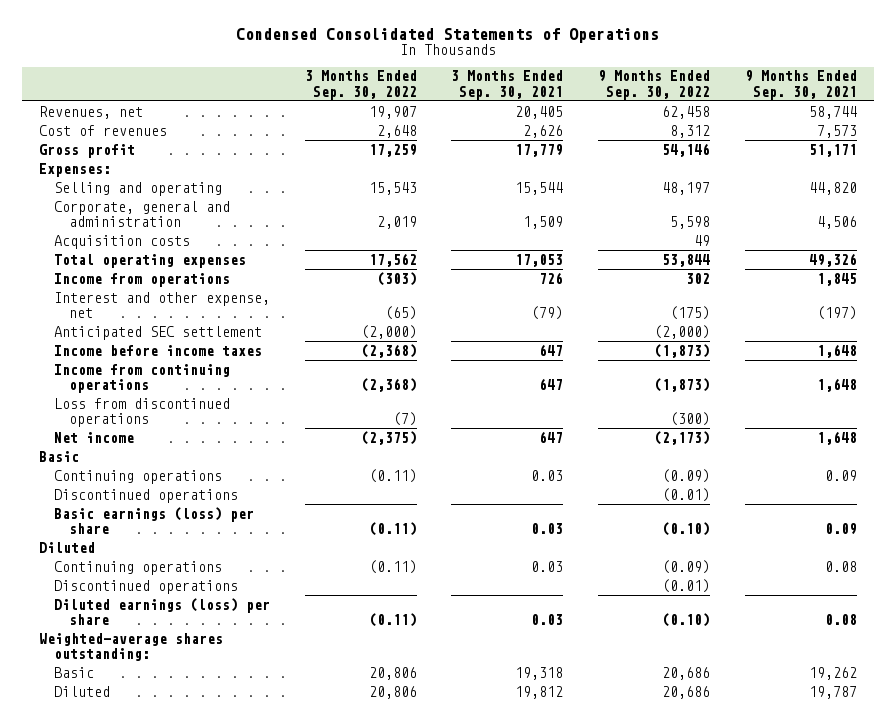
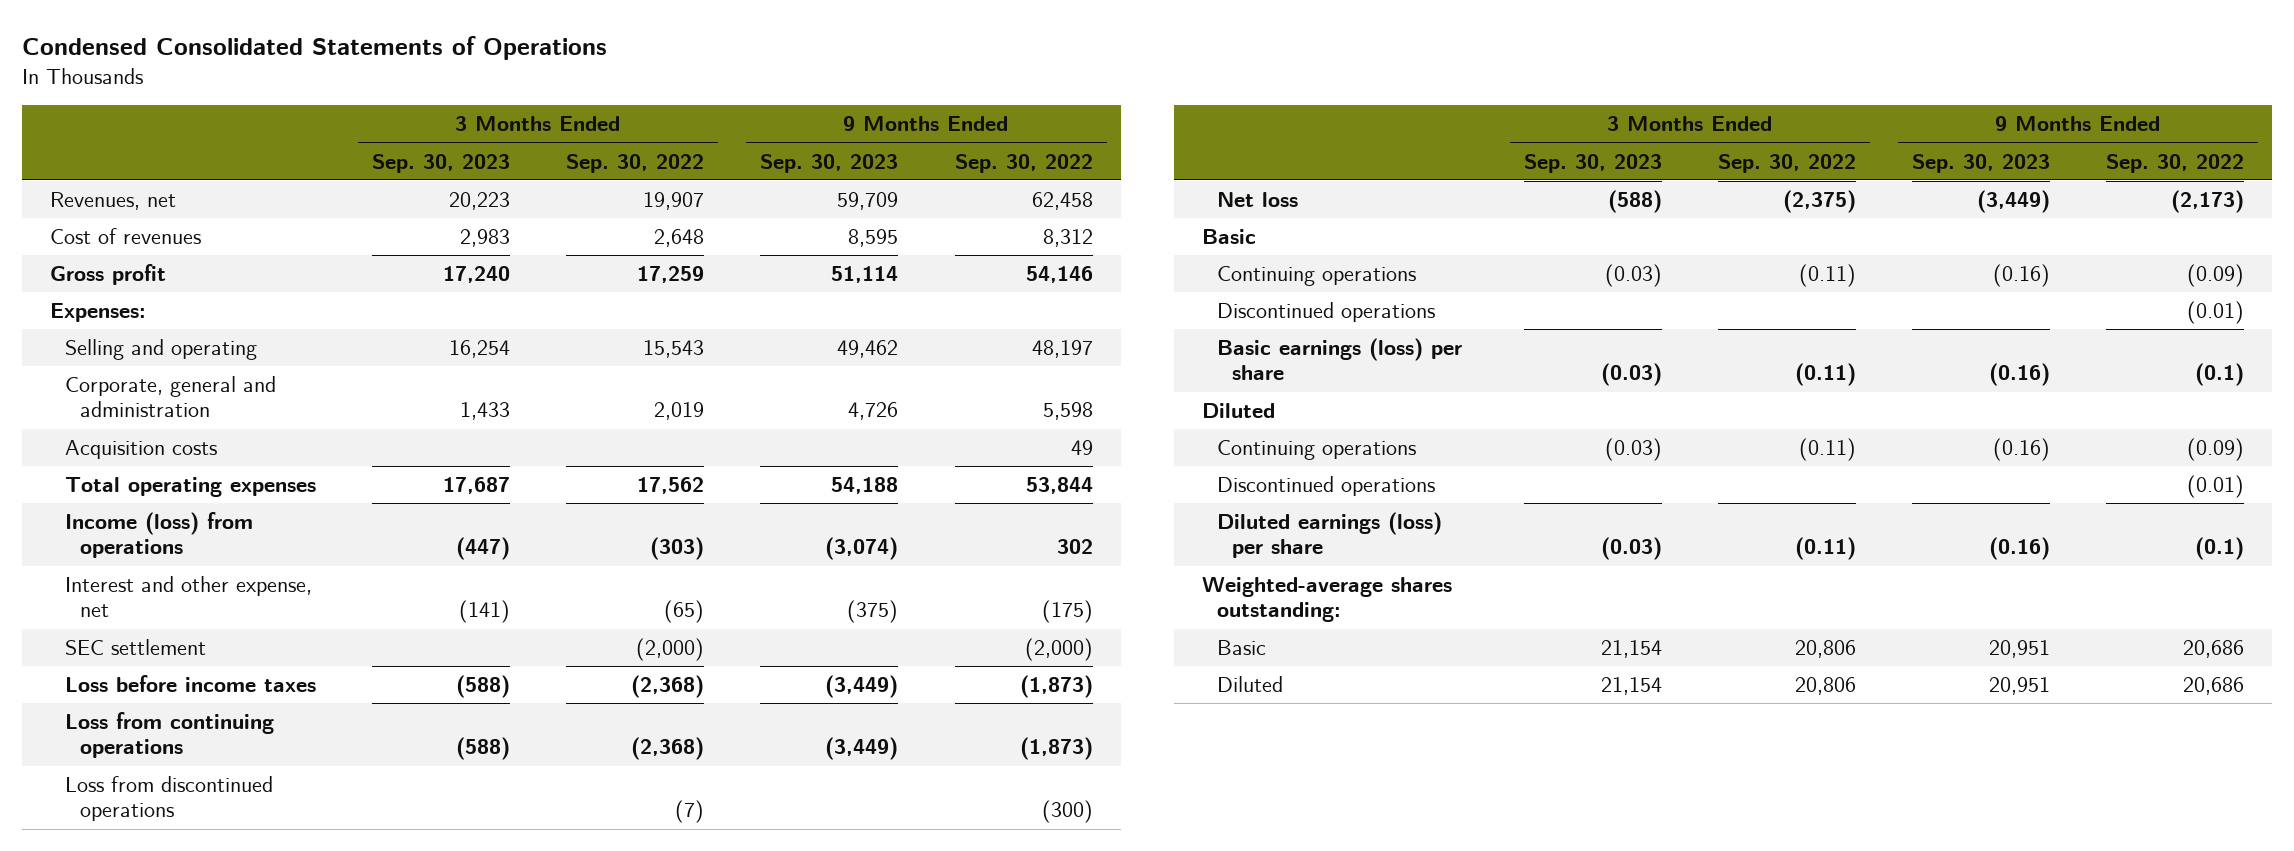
- | 3 Months Ended Sep. 30, 2022 | 3 Months Ended Sep. 30, 2021 | 9 Months Ended Sep. 30, 2022 | 9 Months Ended Sep. 30, 2021
+ | 3 Months Ended Sep. 30, 2023 | 3 Months Ended Sep. 30, 2022 | 9 Months Ended Sep. 30, 2023 | 9 Months Ended Sep. 30, 2022
- Income from operations | (303) | 726 | 302 | 1,845
+ Income (loss) from operations | (447) | (303) | (3,074) | 302
- Anticipated SEC settlement | (2,000) | | (2,000) |
- Income before income taxes | (2,368) | 647 | (1,873) | 1,648
- Income from continuing operations | (2,368) | 647 | (1,873) | 1,648
+ SEC settlement | | (2,000) | | (2,000)
+ Loss before income taxes | (588) | (2,368) | (3,449) | (1,873)
+ Loss from continuing operations | (588) | (2,368) | (3,449) | (1,873)
- Net income | (2,375) | 647 | (2,173) | 1,648
+ Net loss | (588) | (2,375) | (3,449) | (2,173)
- Basic earnings (loss) per share | (0.11) | 0.03 | (0.10) | 0.09
+ Basic earnings (loss) per share | (0.03) | (0.11) | (0.16) | (0.1)
- Diluted earnings (loss) per share | (0.11) | 0.03 | (0.10) | 0.08
+ Diluted earnings (loss) per share | (0.03) | (0.11) | (0.16) | (0.1)

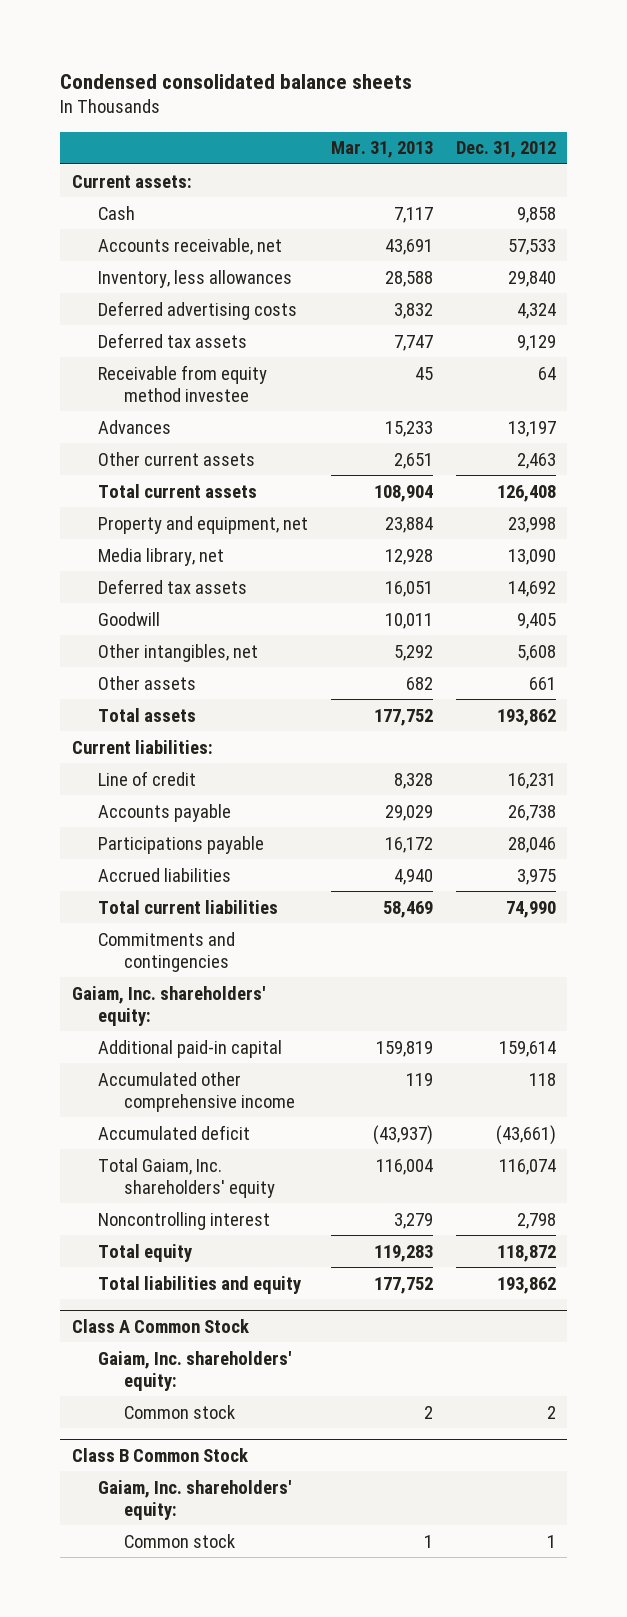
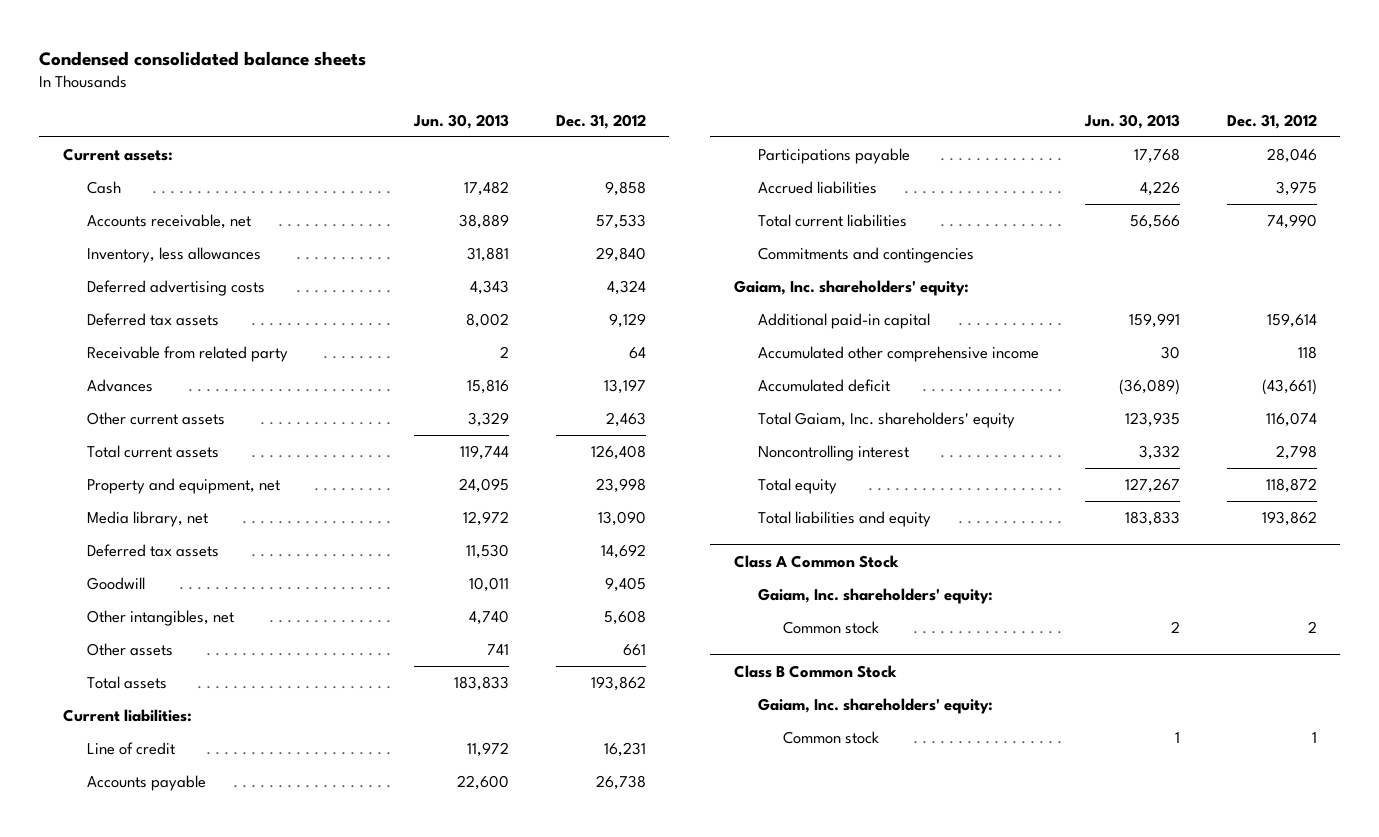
- | Mar. 31, 2013 | Dec. 31, 2012
+ | Jun. 30, 2013 | Dec. 31, 2012
- Receivable from equity method investee | 45 | 64
+ Receivable from related party | 2 | 64

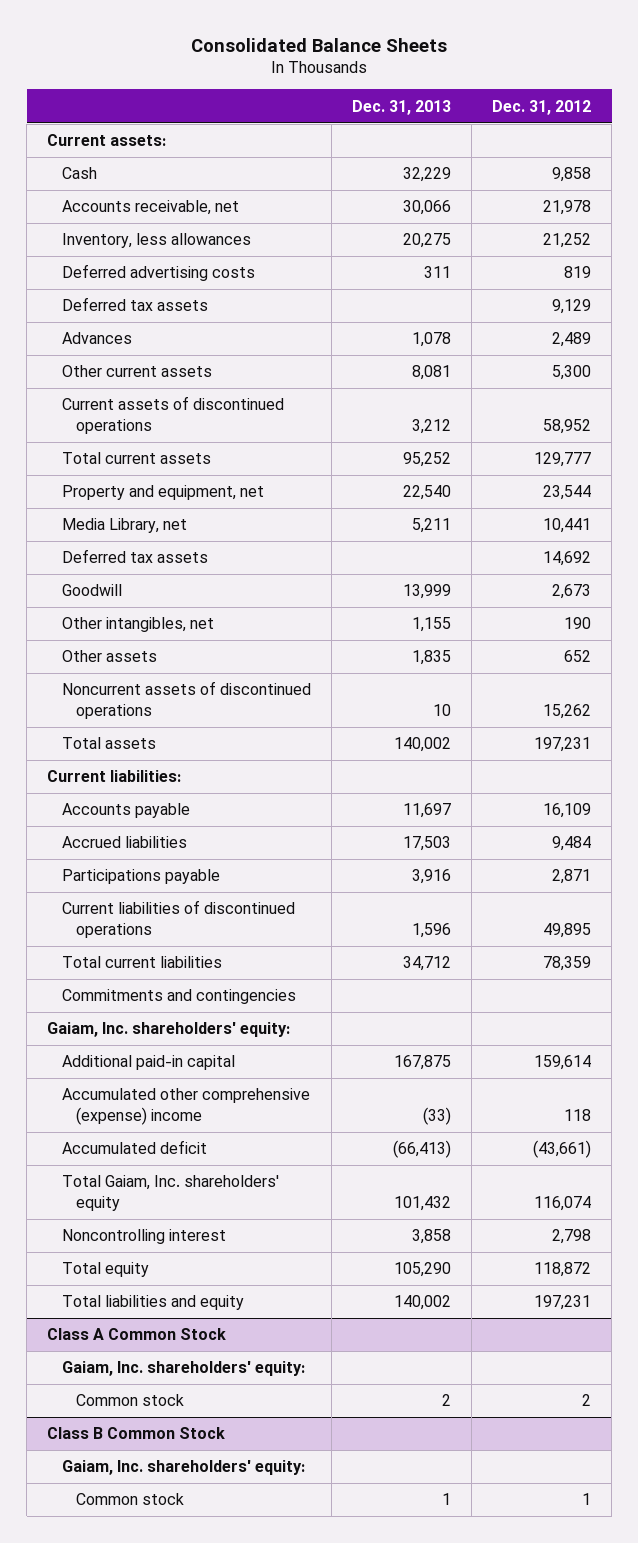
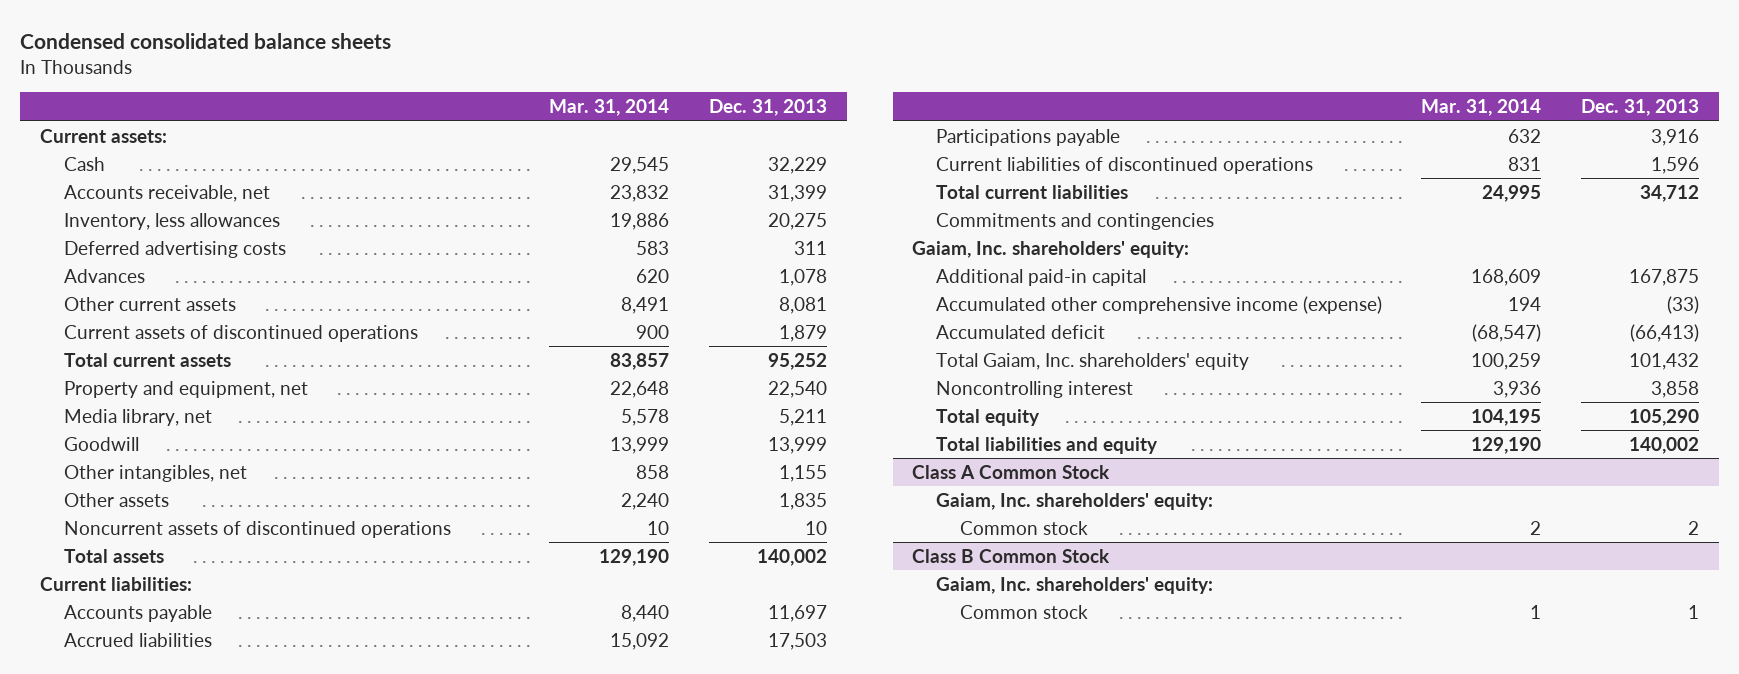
- Consolidated Balance Sheets
+ Condensed consolidated balance sheets
- | Dec. 31, 2013 | Dec. 31, 2012
+ | Mar. 31, 2014 | Dec. 31, 2013
- Accounts receivable, net | 30,066 | 21,978
+ Accounts receivable, net | 23,832 | 31,399
- Deferred tax assets | | 9,129
- Current assets of discontinued operations | 3,212 | 58,952
+ Current assets of discontinued operations | 900 | 1,879
- Media Library, net | 5,211 | 10,441
- Deferred tax assets | | 14,692
+ Media library, net | 5,578 | 5,211
- Accumulated other comprehensive (expense) income | (33) | 118
+ Accumulated other comprehensive income (expense) | 194 | (33)

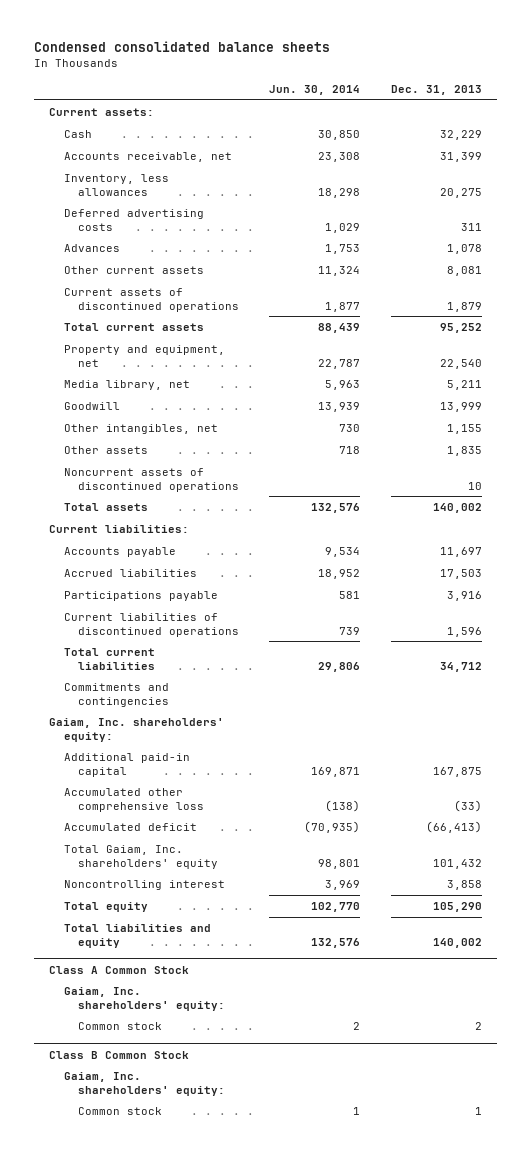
- | Mar. 31, 2014 | Dec. 31, 2013
+ | Jun. 30, 2014 | Dec. 31, 2013
- Accumulated other comprehensive income (expense) | 194 | (33)
+ Accumulated other comprehensive loss | (138) | (33)

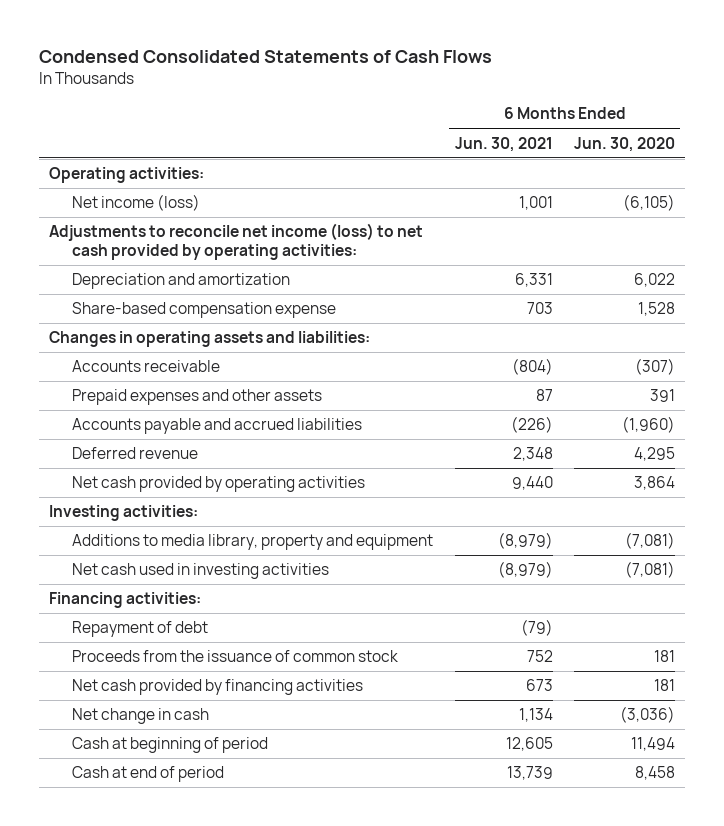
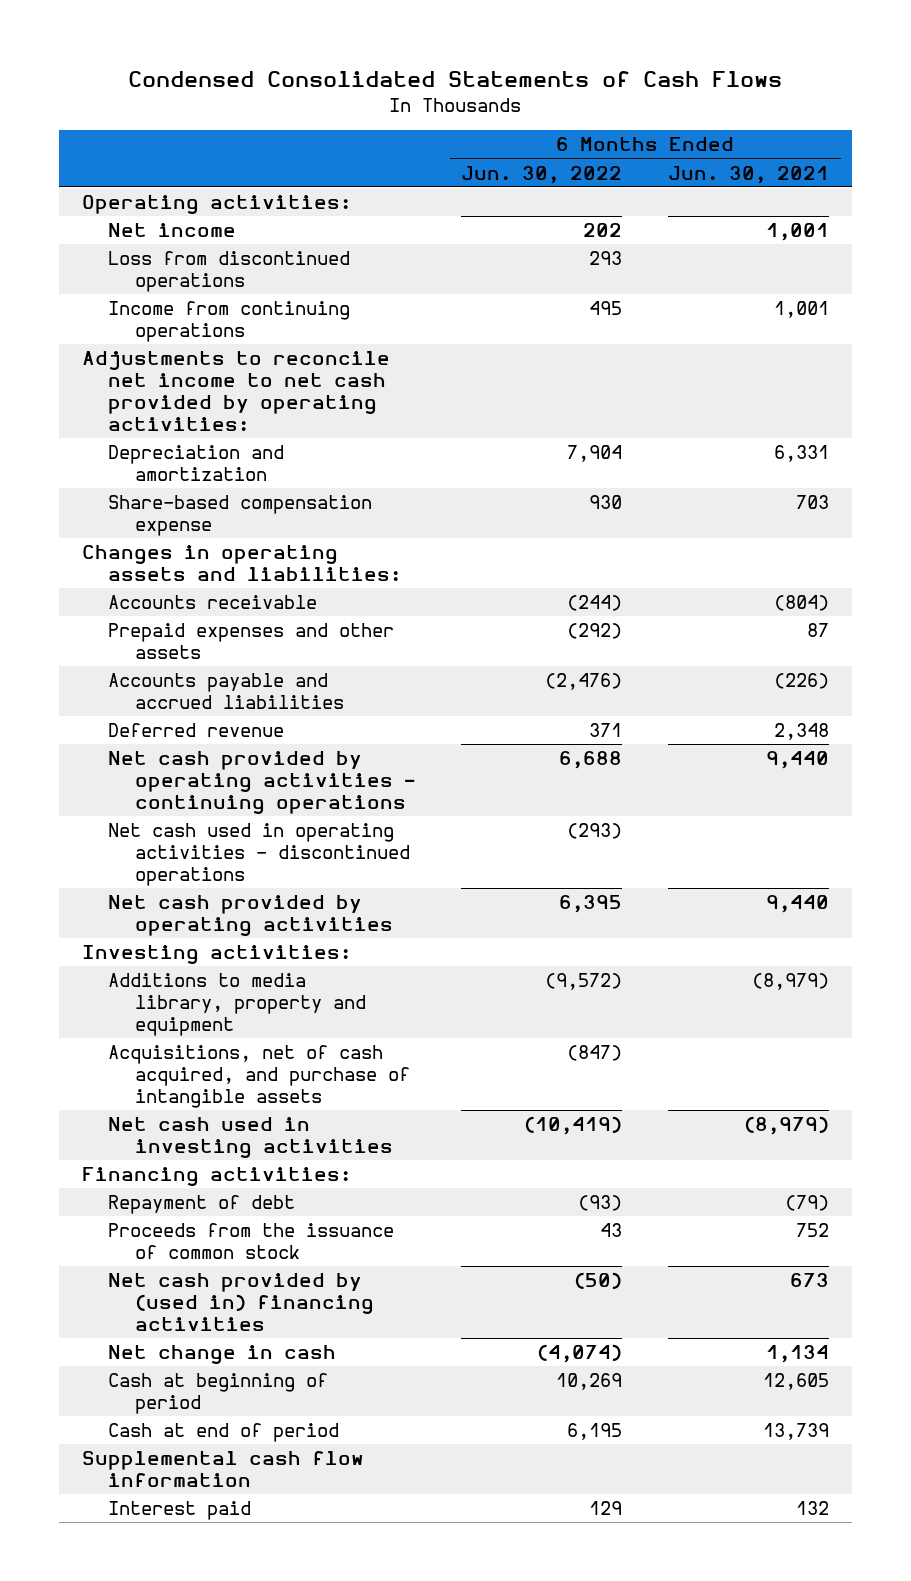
- | 6 Months Ended Jun. 30, 2021 | 6 Months Ended Jun. 30, 2020
+ | 6 Months Ended Jun. 30, 2022 | 6 Months Ended Jun. 30, 2021
- Net income (loss) | 1,001 | (6,105)
- Adjustments to reconcile net income (loss) to net cash provided by operating activities:
+ Net income | 202 | 1,001
+ Loss from discontinued operations | 293 |
+ Income from continuing operations | 495 | 1,001
+ Adjustments to reconcile net income to net cash provided by operating activities:
+ Net cash provided by operating activities - continuing operations | 6,688 | 9,440
+ Net cash used in operating activities - discontinued operations | (293) |
+ Acquisitions, net of cash acquired, and purchase of intangible assets | (847) |
- Net cash provided by financing activities | 673 | 181
+ Net cash provided by (used in) financing activities | (50) | 673
+ Supplemental cash flow information
+ Interest paid | 129 | 132

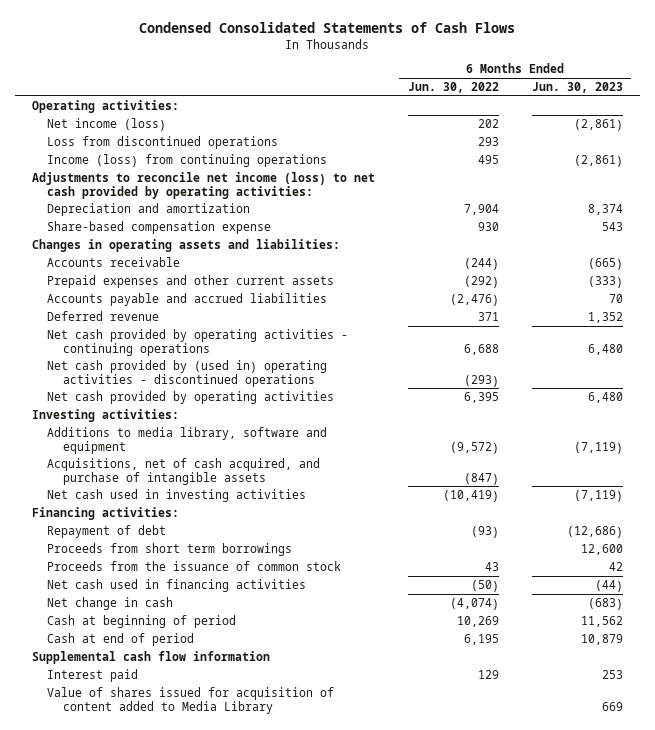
- | 6 Months Ended Jun. 30, 2022 | 6 Months Ended Jun. 30, 2021
+ | 6 Months Ended Jun. 30, 2022 | 6 Months Ended Jun. 30, 2023
- Net income | 202 | 1,001
+ Net income (loss) | 202 | (2,861)
- Income from continuing operations | 495 | 1,001
- Adjustments to reconcile net income to net cash provided by operating activities:
+ Income (loss) from continuing operations | 495 | (2,861)
+ Adjustments to reconcile net income (loss) to net cash provided by operating activities:
- Prepaid expenses and other assets | (292) | 87
+ Prepaid expenses and other current assets | (292) | (333)
- Net cash used in operating activities - discontinued operations | (293) |
+ Net cash provided by (used in) operating activities - discontinued operations | (293) |
- Additions to media library, property and equipment | (9,572) | (8,979)
+ Additions to media library, software and equipment | (9,572) | (7,119)
+ Proceeds from short term borrowings | | 12,600
- Net cash provided by (used in) financing activities | (50) | 673
+ Net cash used in financing activities | (50) | (44)
+ Value of shares issued for acquisition of content added to Media Library | | 669

